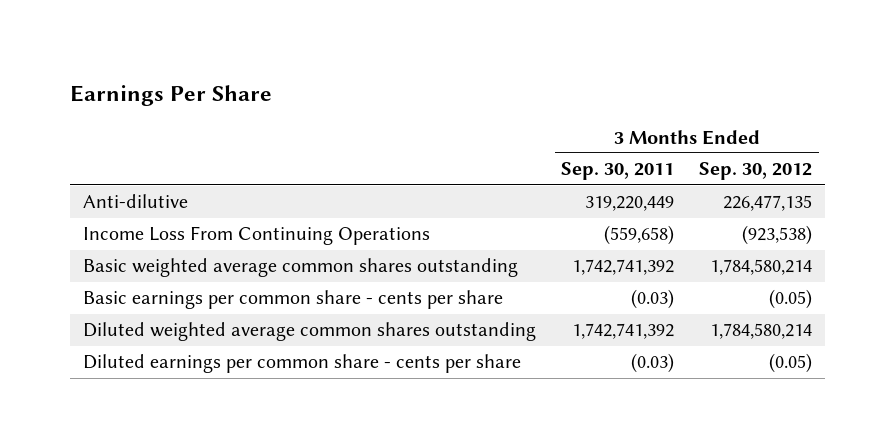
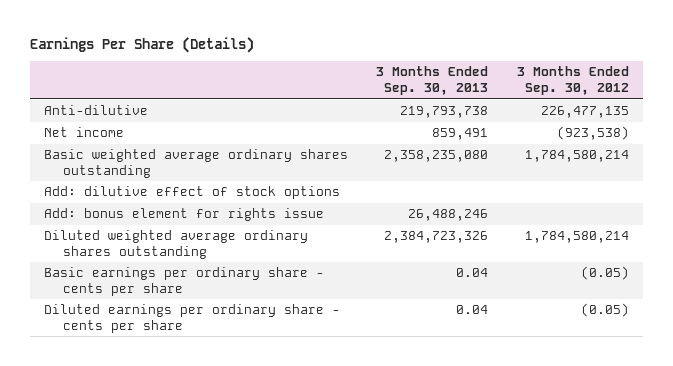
- Earnings Per Share
+ Earnings Per Share (Details)
- | 3 Months Ended Sep. 30, 2011 | 3 Months Ended Sep. 30, 2012
+ | 3 Months Ended Sep. 30, 2013 | 3 Months Ended Sep. 30, 2012
- Income Loss From Continuing Operations | (559,658) | (923,538)
- Basic weighted average common shares outstanding | 1,742,741,392 | 1,784,580,214
- Basic earnings per common share - cents per share | (0.03) | (0.05)
- Diluted weighted average common shares outstanding | 1,742,741,392 | 1,784,580,214
- Diluted earnings per common share - cents per share | (0.03) | (0.05)
+ Net income | 859,491 | (923,538)
+ Basic weighted average ordinary shares outstanding | 2,358,235,080 | 1,784,580,214
+ Add: dilutive effect of stock options
+ Add: bonus element for rights issue | 26,488,246 |
+ Diluted weighted average ordinary shares outstanding | 2,384,723,326 | 1,784,580,214
+ Basic earnings per ordinary share - cents per share | 0.04 | (0.05)
+ Diluted earnings per ordinary share - cents per share | 0.04 | (0.05)

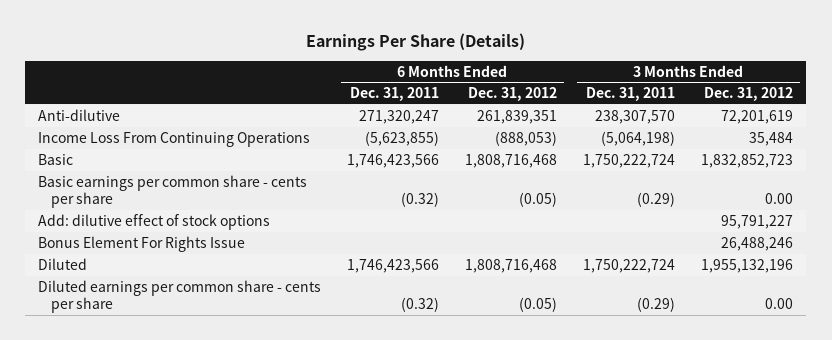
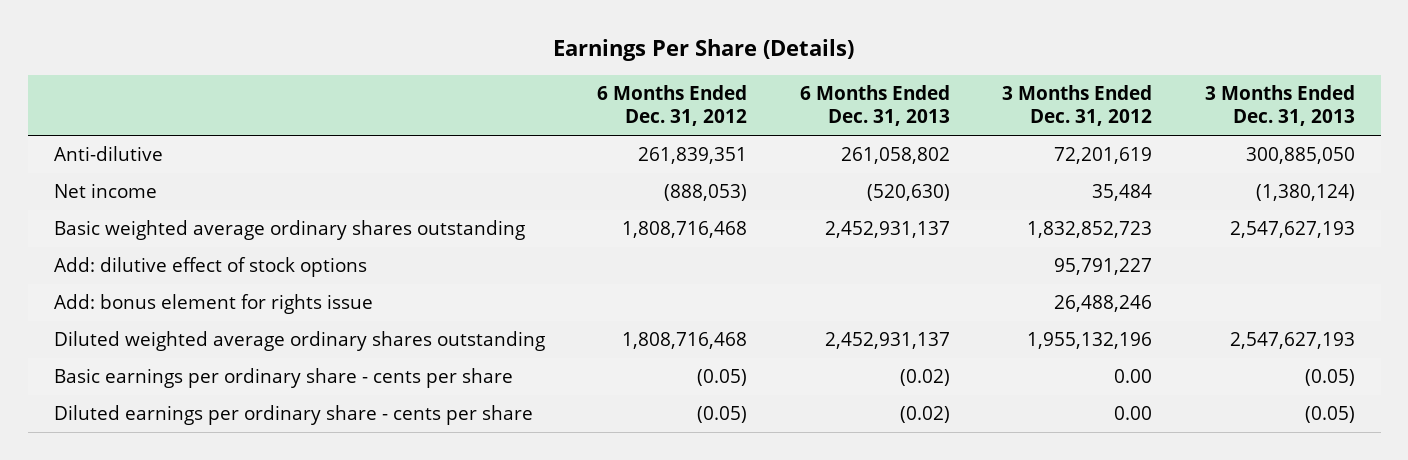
- | 6 Months Ended Dec. 31, 2011 | 6 Months Ended Dec. 31, 2012 | 3 Months Ended Dec. 31, 2011 | 3 Months Ended Dec. 31, 2012
+ | 6 Months Ended Dec. 31, 2012 | 6 Months Ended Dec. 31, 2013 | 3 Months Ended Dec. 31, 2012 | 3 Months Ended Dec. 31, 2013
- Income Loss From Continuing Operations | (5,623,855) | (888,053) | (5,064,198) | 35,484
- Basic | 1,746,423,566 | 1,808,716,468 | 1,750,222,724 | 1,832,852,723
- Basic earnings per common share - cents per share | (0.32) | (0.05) | (0.29) | 0.00
+ Net income | (888,053) | (520,630) | 35,484 | (1,380,124)
+ Basic weighted average ordinary shares outstanding | 1,808,716,468 | 2,452,931,137 | 1,832,852,723 | 2,547,627,193
- Bonus Element For Rights Issue | | | | 26,488,246
- Diluted | 1,746,423,566 | 1,808,716,468 | 1,750,222,724 | 1,955,132,196
- Diluted earnings per common share - cents per share | (0.32) | (0.05) | (0.29) | 0.00
+ Add: bonus element for rights issue | | | 26,488,246 |
+ Diluted weighted average ordinary shares outstanding | 1,808,716,468 | 2,452,931,137 | 1,955,132,196 | 2,547,627,193
+ Basic earnings per ordinary share - cents per share | (0.05) | (0.02) | 0.00 | (0.05)
+ Diluted earnings per ordinary share - cents per share | (0.05) | (0.02) | 0.00 | (0.05)

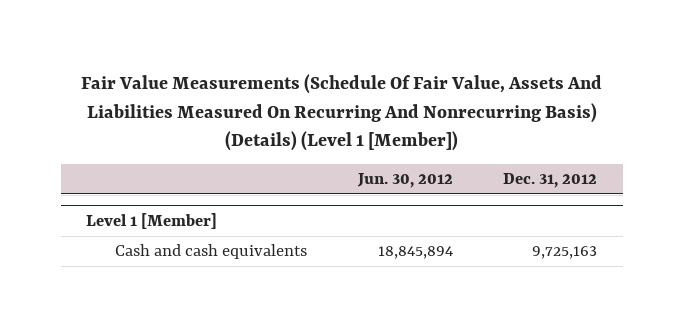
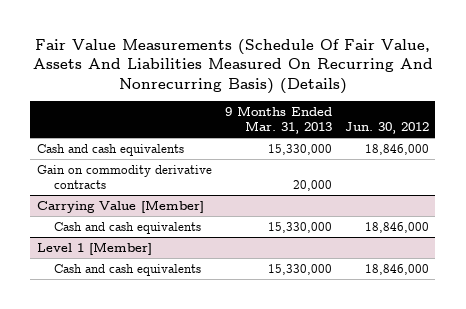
- Fair Value Measurements (Schedule Of Fair Value, Assets And Liabilities Measured On Recurring And Nonrecurring Basis) (Details) (Level 1 [Member])
+ Fair Value Measurements (Schedule Of Fair Value, Assets And Liabilities Measured On Recurring And Nonrecurring Basis) (Details)
- | Jun. 30, 2012 | Dec. 31, 2012
+ | 9 Months Ended Mar. 31, 2013 | Jun. 30, 2012
+ Cash and cash equivalents | 15,330,000 | 18,846,000
+ Gain on commodity derivative contracts | 20,000 |
+ Carrying Value [Member]
+ Cash and cash equivalents | 15,330,000 | 18,846,000
@ Level 1 [Member]
- Cash and cash equivalents | 18,845,894 | 9,725,163
+ Cash and cash equivalents | 15,330,000 | 18,846,000

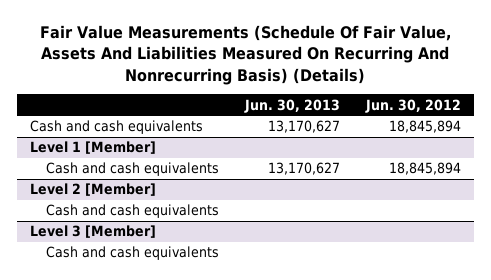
- | 9 Months Ended Mar. 31, 2013 | Jun. 30, 2012
+ | Jun. 30, 2013 | Jun. 30, 2012
- Cash and cash equivalents | 15,330,000 | 18,846,000
- Gain on commodity derivative contracts | 20,000 |
- Carrying Value [Member]
- Cash and cash equivalents | 15,330,000 | 18,846,000
+ Cash and cash equivalents | 13,170,627 | 18,845,894
@ Level 1 [Member]
- Cash and cash equivalents | 15,330,000 | 18,846,000
+ Cash and cash equivalents | 13,170,627 | 18,845,894
+ Level 2 [Member]
+ Cash and cash equivalents
+ Level 3 [Member]
+ Cash and cash equivalents

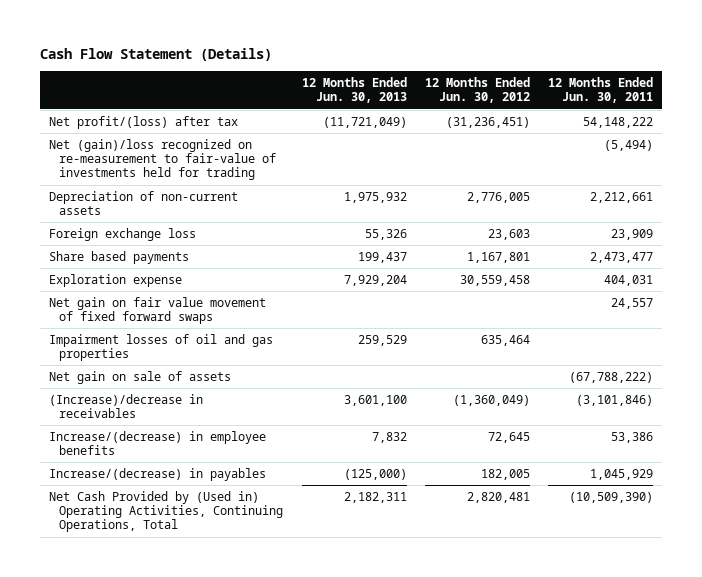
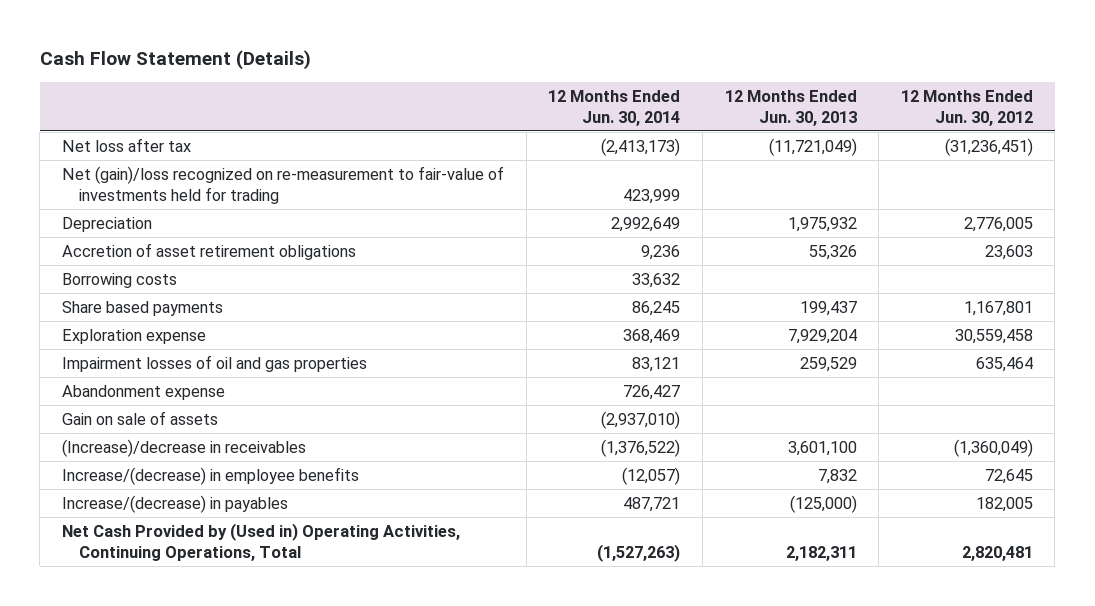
- | 12 Months Ended Jun. 30, 2013 | 12 Months Ended Jun. 30, 2012 | 12 Months Ended Jun. 30, 2011
+ | 12 Months Ended Jun. 30, 2014 | 12 Months Ended Jun. 30, 2013 | 12 Months Ended Jun. 30, 2012
- Net profit/(loss) after tax | (11,721,049) | (31,236,451) | 54,148,222
+ Net loss after tax | (2,413,173) | (11,721,049) | (31,236,451)
- Depreciation of non-current assets | 1,975,932 | 2,776,005 | 2,212,661
- Foreign exchange loss | 55,326 | 23,603 | 23,909
+ Depreciation | 2,992,649 | 1,975,932 | 2,776,005
+ Accretion of asset retirement obligations | 9,236 | 55,326 | 23,603
+ Borrowing costs | 33,632 | |
- Net gain on fair value movement of fixed forward swaps | | | 24,557
- Net gain on sale of assets | | | (67,788,222)
+ Abandonment expense | 726,427 | |
+ Gain on sale of assets | (2,937,010) | |

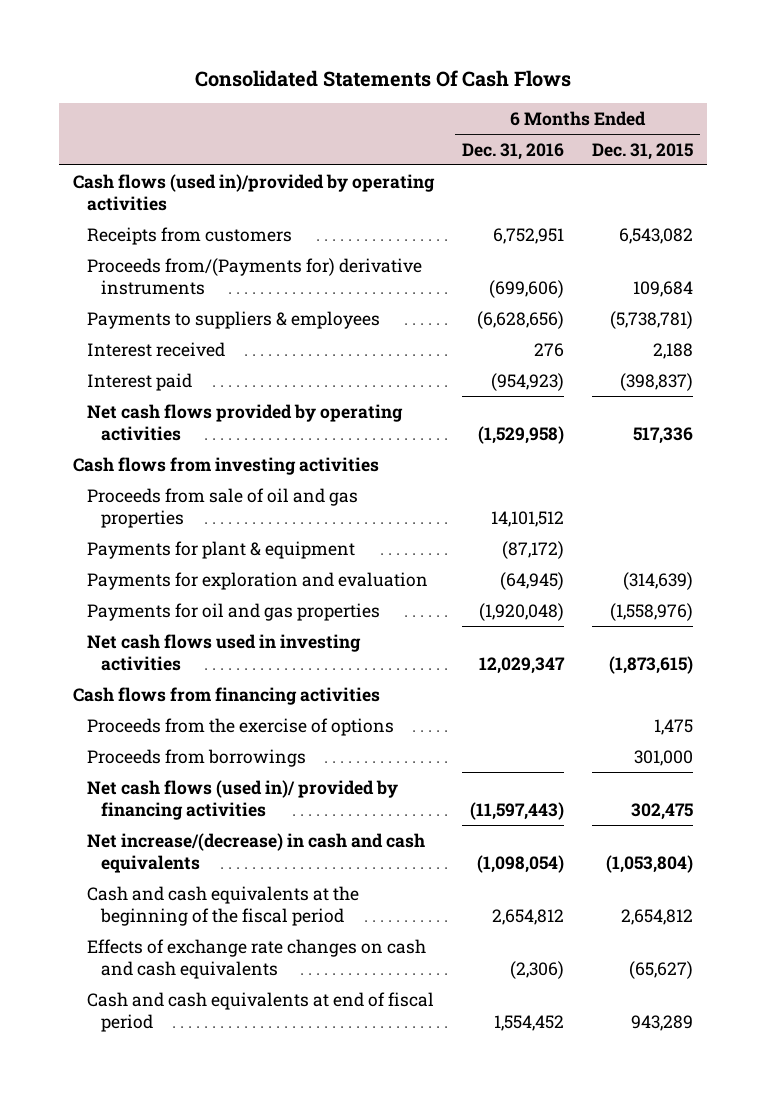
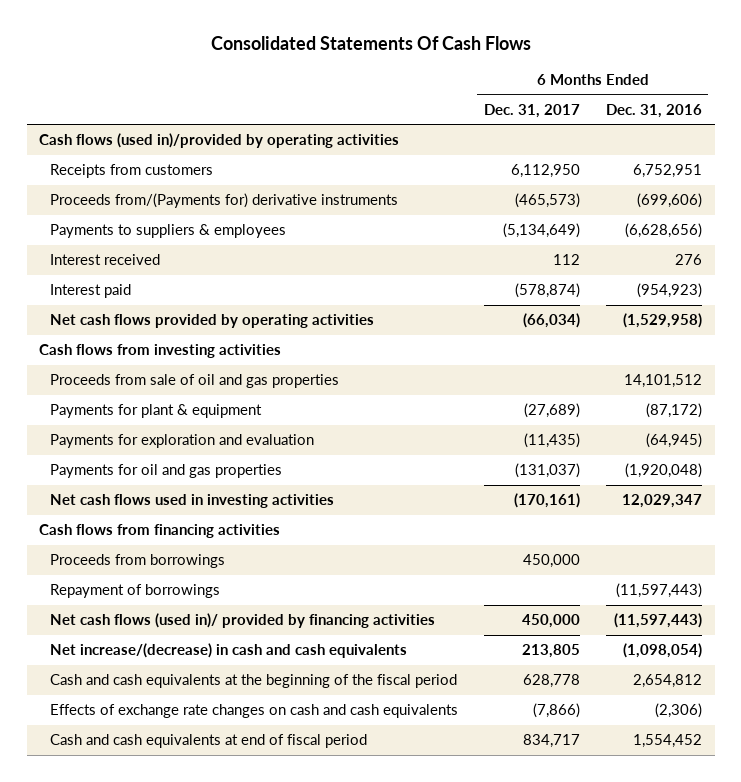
- | 6 Months Ended Dec. 31, 2016 | 6 Months Ended Dec. 31, 2015
+ | 6 Months Ended Dec. 31, 2017 | 6 Months Ended Dec. 31, 2016
- Proceeds from the exercise of options | | 1,475
+ Repayment of borrowings | | (11,597,443)

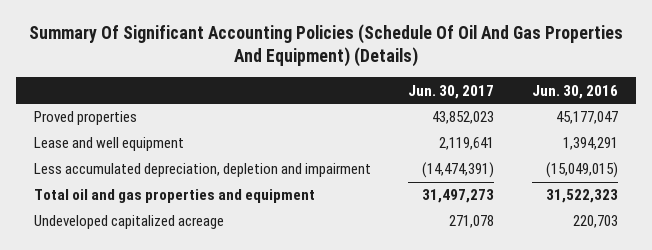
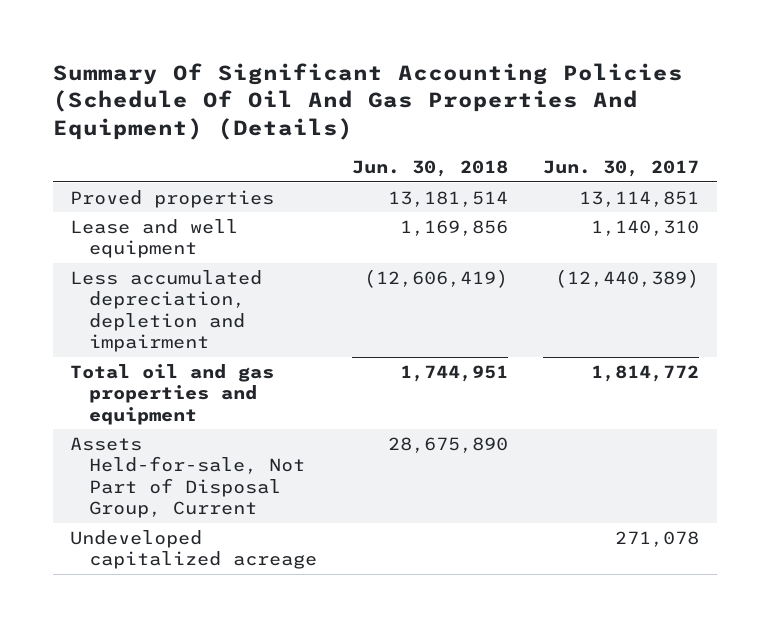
- | Jun. 30, 2017 | Jun. 30, 2016
+ | Jun. 30, 2018 | Jun. 30, 2017
- Proved properties | 43,852,023 | 45,177,047
- Lease and well equipment | 2,119,641 | 1,394,291
- Less accumulated depreciation, depletion and impairment | (14,474,391) | (15,049,015)
- Total oil and gas properties and equipment | 31,497,273 | 31,522,323
+ Proved properties | 13,181,514 | 13,114,851
+ Lease and well equipment | 1,169,856 | 1,140,310
+ Less accumulated depreciation, depletion and impairment | (12,606,419) | (12,440,389)
+ Total oil and gas properties and equipment | 1,744,951 | 1,814,772
+ Assets Held-for-sale, Not Part of Disposal Group, Current | 28,675,890 |

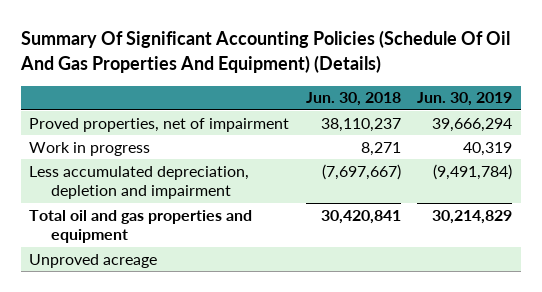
- | Jun. 30, 2018 | Jun. 30, 2017
+ | Jun. 30, 2018 | Jun. 30, 2019
- Proved properties | 13,181,514 | 13,114,851
- Lease and well equipment | 1,169,856 | 1,140,310
- Less accumulated depreciation, depletion and impairment | (12,606,419) | (12,440,389)
- Total oil and gas properties and equipment | 1,744,951 | 1,814,772
- Assets Held-for-sale, Not Part of Disposal Group, Current | 28,675,890 |
- Undeveloped capitalized acreage | | 271,078
+ Proved properties, net of impairment | 38,110,237 | 39,666,294
+ Work in progress | 8,271 | 40,319
+ Less accumulated depreciation, depletion and impairment | (7,697,667) | (9,491,784)
+ Total oil and gas properties and equipment | 30,420,841 | 30,214,829
+ Unproved acreage

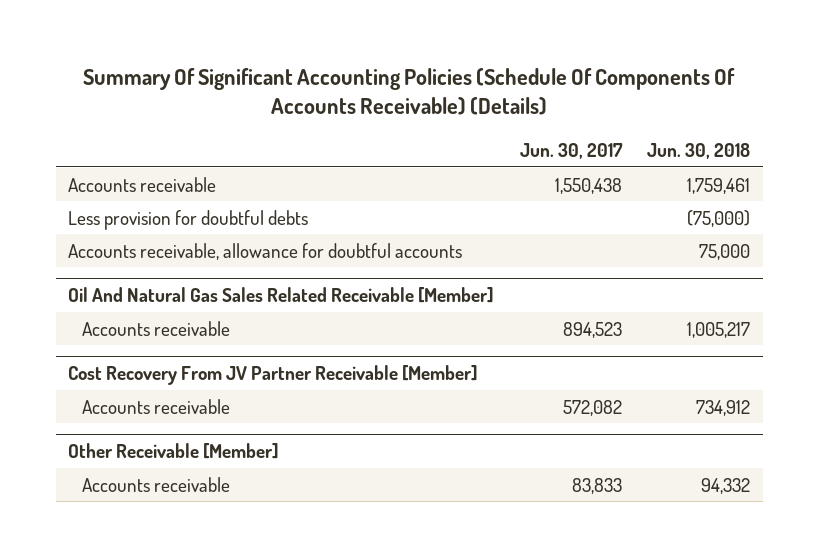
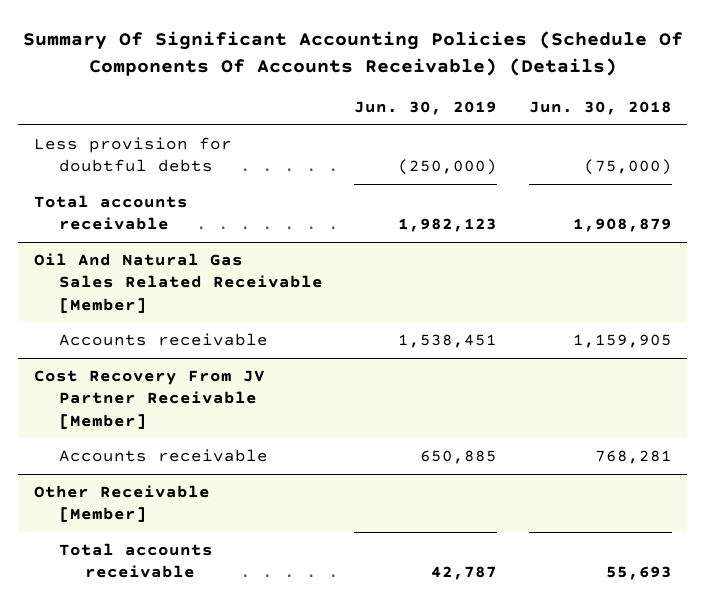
- | Jun. 30, 2017 | Jun. 30, 2018
+ | Jun. 30, 2019 | Jun. 30, 2018
- Accounts receivable | 1,550,438 | 1,759,461
- Accounts receivable, allowance for doubtful accounts | | 75,000
+ Total accounts receivable | 1,982,123 | 1,908,879
@ Oil And Natural Gas Sales Related Receivable [Member]
- Accounts receivable | 894,523 | 1,005,217
+ Accounts receivable | 1,538,451 | 1,159,905
@ Cost Recovery From JV Partner Receivable [Member]
- Accounts receivable | 572,082 | 734,912
+ Accounts receivable | 650,885 | 768,281
@ Other Receivable [Member]
- Accounts receivable | 83,833 | 94,332
+ Total accounts receivable | 42,787 | 55,693

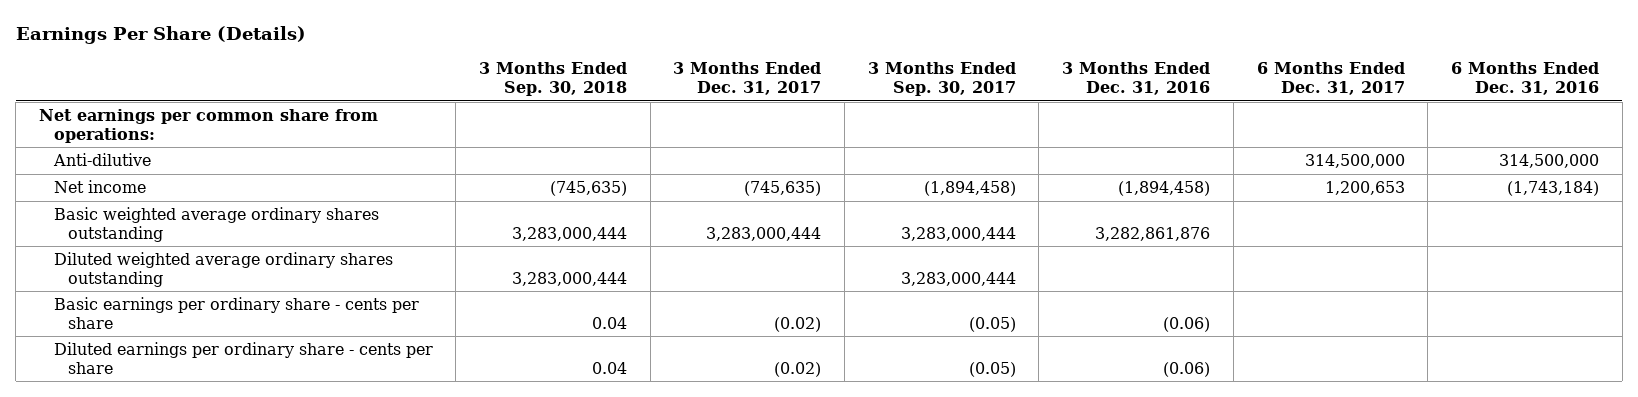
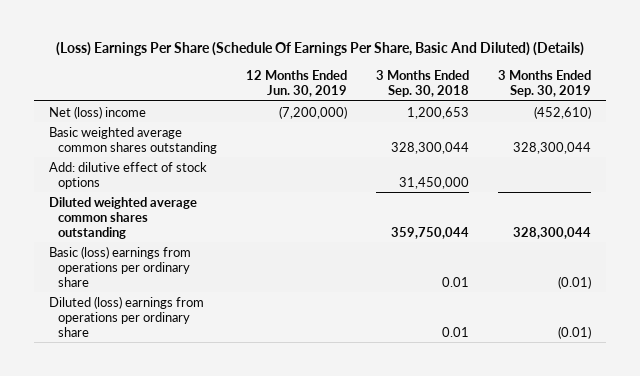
- Earnings Per Share (Details)
+ (Loss) Earnings Per Share (Schedule Of Earnings Per Share, Basic And Diluted) (Details)
- | 3 Months Ended Sep. 30, 2018 | 3 Months Ended Dec. 31, 2017 | 3 Months Ended Sep. 30, 2017 | 3 Months Ended Dec. 31, 2016 | 6 Months Ended Dec. 31, 2017 | 6 Months Ended Dec. 31, 2016
+ | 12 Months Ended Jun. 30, 2019 | 3 Months Ended Sep. 30, 2018 | 3 Months Ended Sep. 30, 2019
- Net earnings per common share from operations:
- Anti-dilutive | | | | | 314,500,000 | 314,500,000
- Net income | (745,635) | (745,635) | (1,894,458) | (1,894,458) | 1,200,653 | (1,743,184)
- Basic weighted average ordinary shares outstanding | 3,283,000,444 | 3,283,000,444 | 3,283,000,444 | 3,282,861,876 | |
- Diluted weighted average ordinary shares outstanding | 3,283,000,444 | | 3,283,000,444 | | |
- Basic earnings per ordinary share - cents per share | 0.04 | (0.02) | (0.05) | (0.06) | |
- Diluted earnings per ordinary share - cents per share | 0.04 | (0.02) | (0.05) | (0.06) | |
+ Net (loss) income | (7,200,000) | 1,200,653 | (452,610)
+ Basic weighted average common shares outstanding | | 328,300,044 | 328,300,044
+ Add: dilutive effect of stock options | | 31,450,000 |
+ Diluted weighted average common shares outstanding | | 359,750,044 | 328,300,044
+ Basic (loss) earnings from operations per ordinary share | | 0.01 | (0.01)
+ Diluted (loss) earnings from operations per ordinary share | | 0.01 | (0.01)

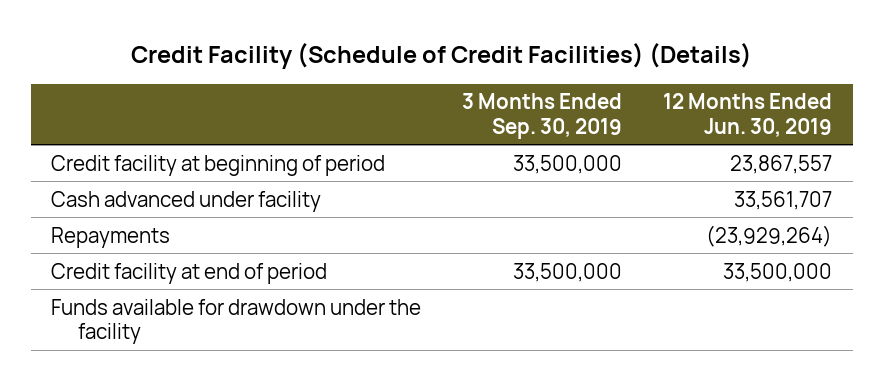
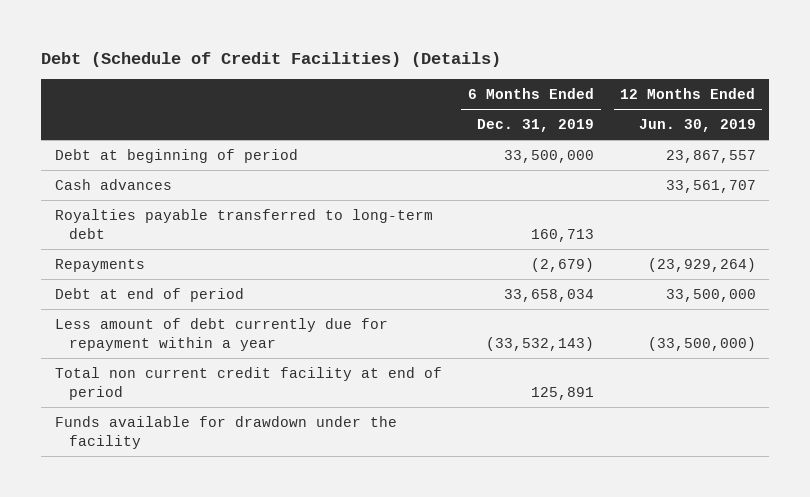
- Credit Facility (Schedule of Credit Facilities) (Details)
+ Debt (Schedule of Credit Facilities) (Details)
- | 3 Months Ended Sep. 30, 2019 | 12 Months Ended Jun. 30, 2019
+ | 6 Months Ended Dec. 31, 2019 | 12 Months Ended Jun. 30, 2019
- Credit facility at beginning of period | 33,500,000 | 23,867,557
- Cash advanced under facility | | 33,561,707
+ Debt at beginning of period | 33,500,000 | 23,867,557
+ Cash advances | | 33,561,707
+ Royalties payable transferred to long-term debt | 160,713 |
- Credit facility at end of period | 33,500,000 | 33,500,000
+ Debt at end of period | 33,658,034 | 33,500,000
+ Less amount of debt currently due for repayment within a year | (33,532,143) | (33,500,000)
+ Total non current credit facility at end of period | 125,891 |

